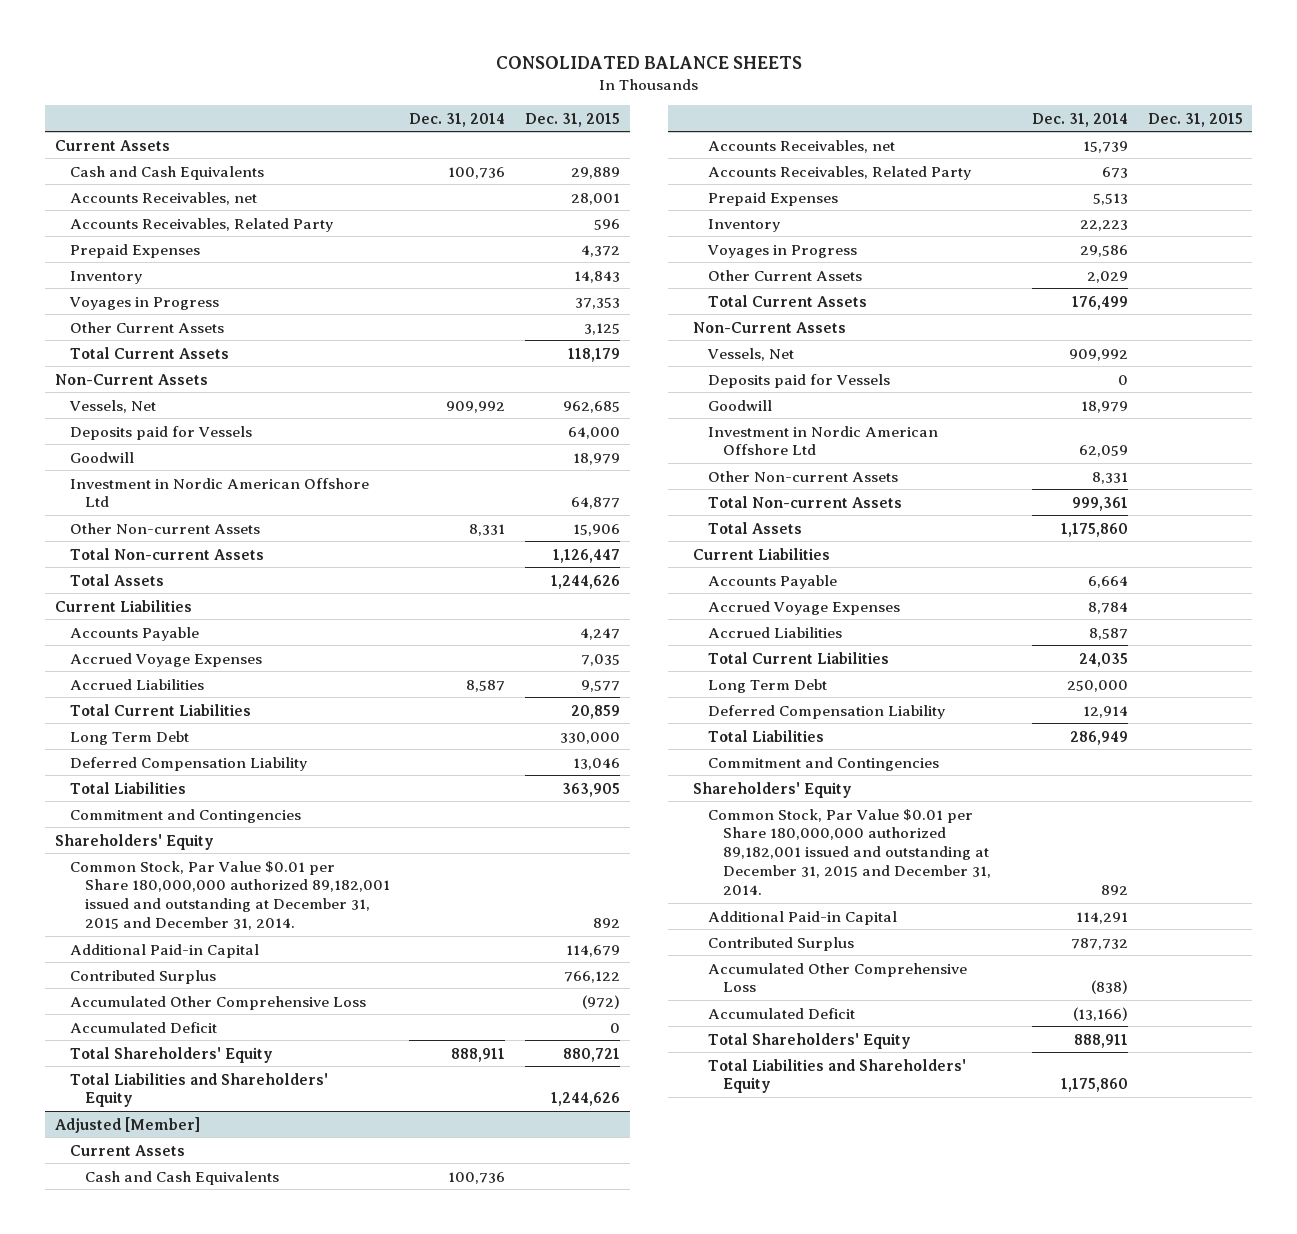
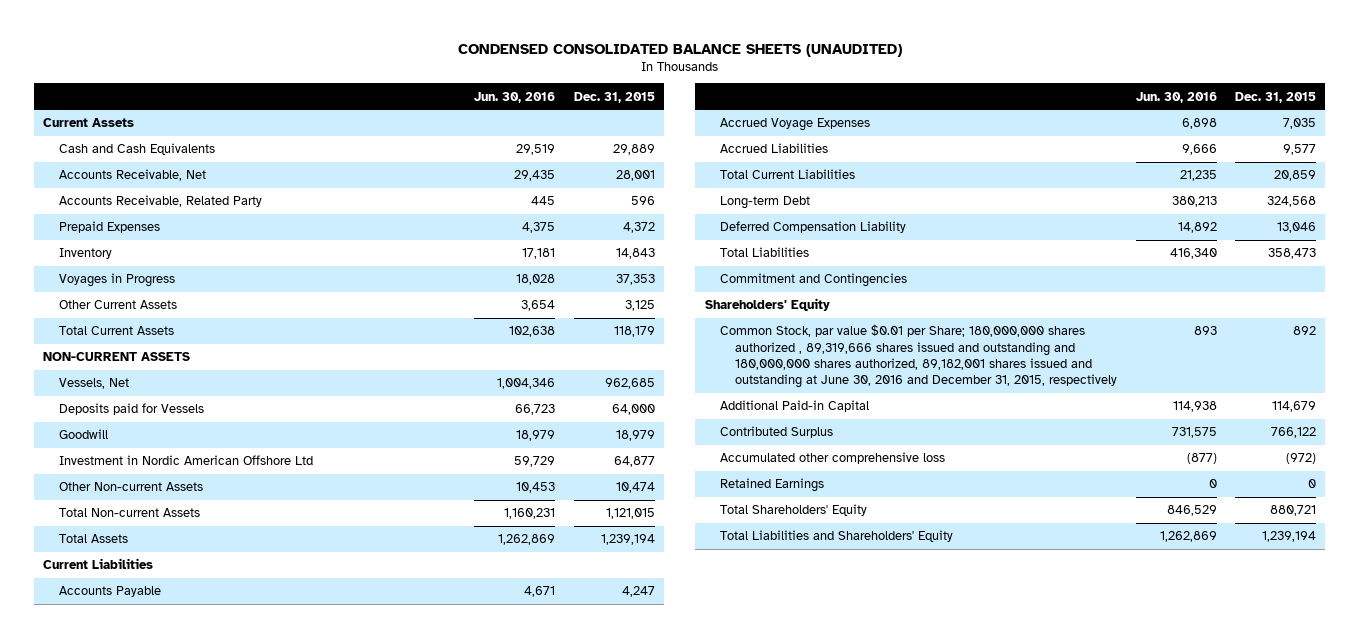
- CONSOLIDATED BALANCE SHEETS
+ CONDENSED CONSOLIDATED BALANCE SHEETS (UNAUDITED)
- | Dec. 31, 2014 | Dec. 31, 2015
+ | Jun. 30, 2016 | Dec. 31, 2015
- Accounts Receivables, net | | 28,001
- Accounts Receivables, Related Party | | 596
+ Accounts Receivable, Net | 29,435 | 28,001
+ Accounts Receivable, Related Party | 445 | 596
- Non-Current Assets
+ NON-CURRENT ASSETS
- Other Non-current Assets | 8,331 | 15,906
- Total Non-current Assets | | 1,126,447
- Total Assets | | 1,244,626
+ Other Non-current Assets | 10,453 | 10,474
+ Total Non-current Assets | 1,160,231 | 1,121,015
+ Total Assets | 1,262,869 | 1,239,194
- Long Term Debt | | 330,000
+ Long-term Debt | 380,213 | 324,568
- Total Liabilities | | 363,905
+ Total Liabilities | 416,340 | 358,473
- Common Stock, Par Value $0.01 per Share 180,000,000 authorized 89,182,001 issued and outstanding at December 31, 2015 and December 31, 2014. | | 892
+ Common Stock, par value $0.01 per Share; 180,000,000 shares authorized , 89,319,666 shares issued and outstanding and 180,000,000 shares authorized, 89,182,001 shares issued and outstanding at June 30, 2016 and December 31, 2015, respectively | 893 | 892
- Accumulated Other Comprehensive Loss | | (972)
- Accumulated Deficit | | 0
+ Accumulated other comprehensive loss | (877) | (972)
+ Retained Earnings | 0 | 0
- Total Liabilities and Shareholders' Equity | | 1,244,626
- Adjusted [Member]
- Current Assets
- Cash and Cash Equivalents | 100,736 |
- Accounts Receivables, net | 15,739 |
- Accounts Receivables, Related Party | 673 |
- Prepaid Expenses | 5,513 |
- Inventory | 22,223 |
- Voyages in Progress | 29,586 |
- Other Current Assets | 2,029 |
- Total Current Assets | 176,499 |
- Non-Current Assets
- Vessels, Net | 909,992 |
- Deposits paid for Vessels | 0 |
- Goodwill | 18,979 |
- Investment in Nordic American Offshore Ltd | 62,059 |
- Other Non-current Assets | 8,331 |
- Total Non-current Assets | 999,361 |
- Total Assets | 1,175,860 |
- Current Liabilities
- Accounts Payable | 6,664 |
- Accrued Voyage Expenses | 8,784 |
- Accrued Liabilities | 8,587 |
- Total Current Liabilities | 24,035 |
- Long Term Debt | 250,000 |
- Deferred Compensation Liability | 12,914 |
- Total Liabilities | 286,949 |
- Commitment and Contingencies
- Shareholders' Equity
- Common Stock, Par Value $0.01 per Share 180,000,000 authorized 89,182,001 issued and outstanding at December 31, 2015 and December 31, 2014. | 892 |
- Additional Paid-in Capital | 114,291 |
- Contributed Surplus | 787,732 |
- Accumulated Other Comprehensive Loss | (838) |
- Accumulated Deficit | (13,166) |
- Total Shareholders' Equity | 888,911 |
- Total Liabilities and Shareholders' Equity | 1,175,860 |
+ Total Liabilities and Shareholders' Equity | 1,262,869 | 1,239,194

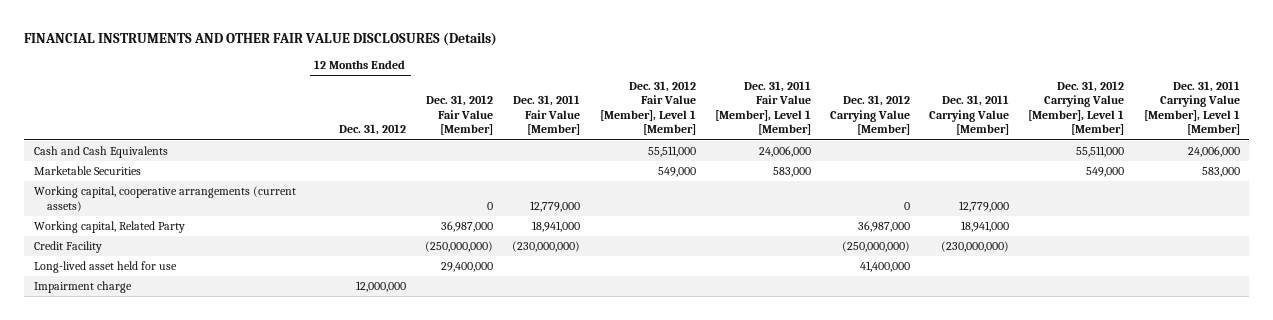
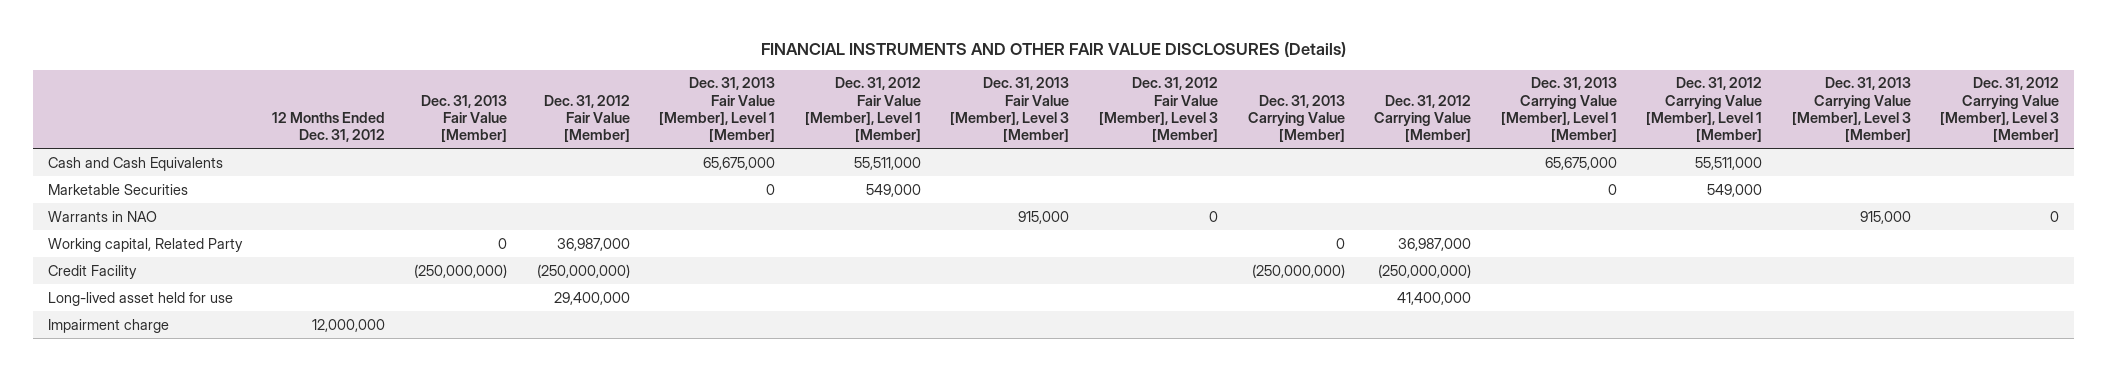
- | 12 Months Ended Dec. 31, 2012 | Dec. 31, 2012 Fair Value [Member] | Dec. 31, 2011 Fair Value [Member] | Dec. 31, 2012 Fair Value [Member], Level 1 [Member] | Dec. 31, 2011 Fair Value [Member], Level 1 [Member] | Dec. 31, 2012 Carrying Value [Member] | Dec. 31, 2011 Carrying Value [Member] | Dec. 31, 2012 Carrying Value [Member], Level 1 [Member] | Dec. 31, 2011 Carrying Value [Member], Level 1 [Member]
+ | 12 Months Ended Dec. 31, 2012 | Dec. 31, 2013 Fair Value [Member] | Dec. 31, 2012 Fair Value [Member] | Dec. 31, 2013 Fair Value [Member], Level 1 [Member] | Dec. 31, 2012 Fair Value [Member], Level 1 [Member] | Dec. 31, 2013 Fair Value [Member], Level 3 [Member] | Dec. 31, 2012 Fair Value [Member], Level 3 [Member] | Dec. 31, 2013 Carrying Value [Member] | Dec. 31, 2012 Carrying Value [Member] | Dec. 31, 2013 Carrying Value [Member], Level 1 [Member] | Dec. 31, 2012 Carrying Value [Member], Level 1 [Member] | Dec. 31, 2013 Carrying Value [Member], Level 3 [Member] | Dec. 31, 2012 Carrying Value [Member], Level 3 [Member]
- Working capital, cooperative arrangements (current assets) | | 0 | 12,779,000 | | | 0 | 12,779,000 | |
+ Warrants in NAO | | | | | | 915,000 | 0 | | | | | 915,000 | 0

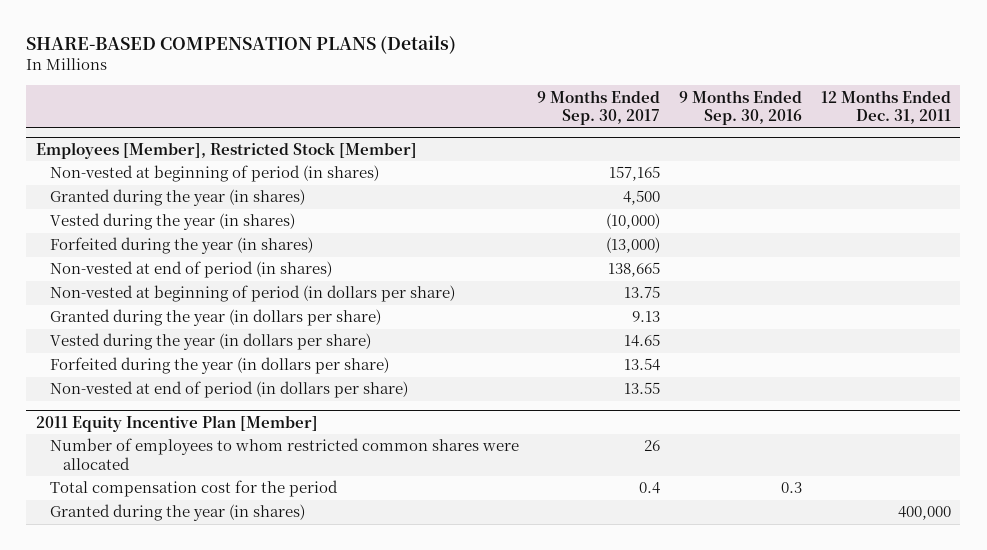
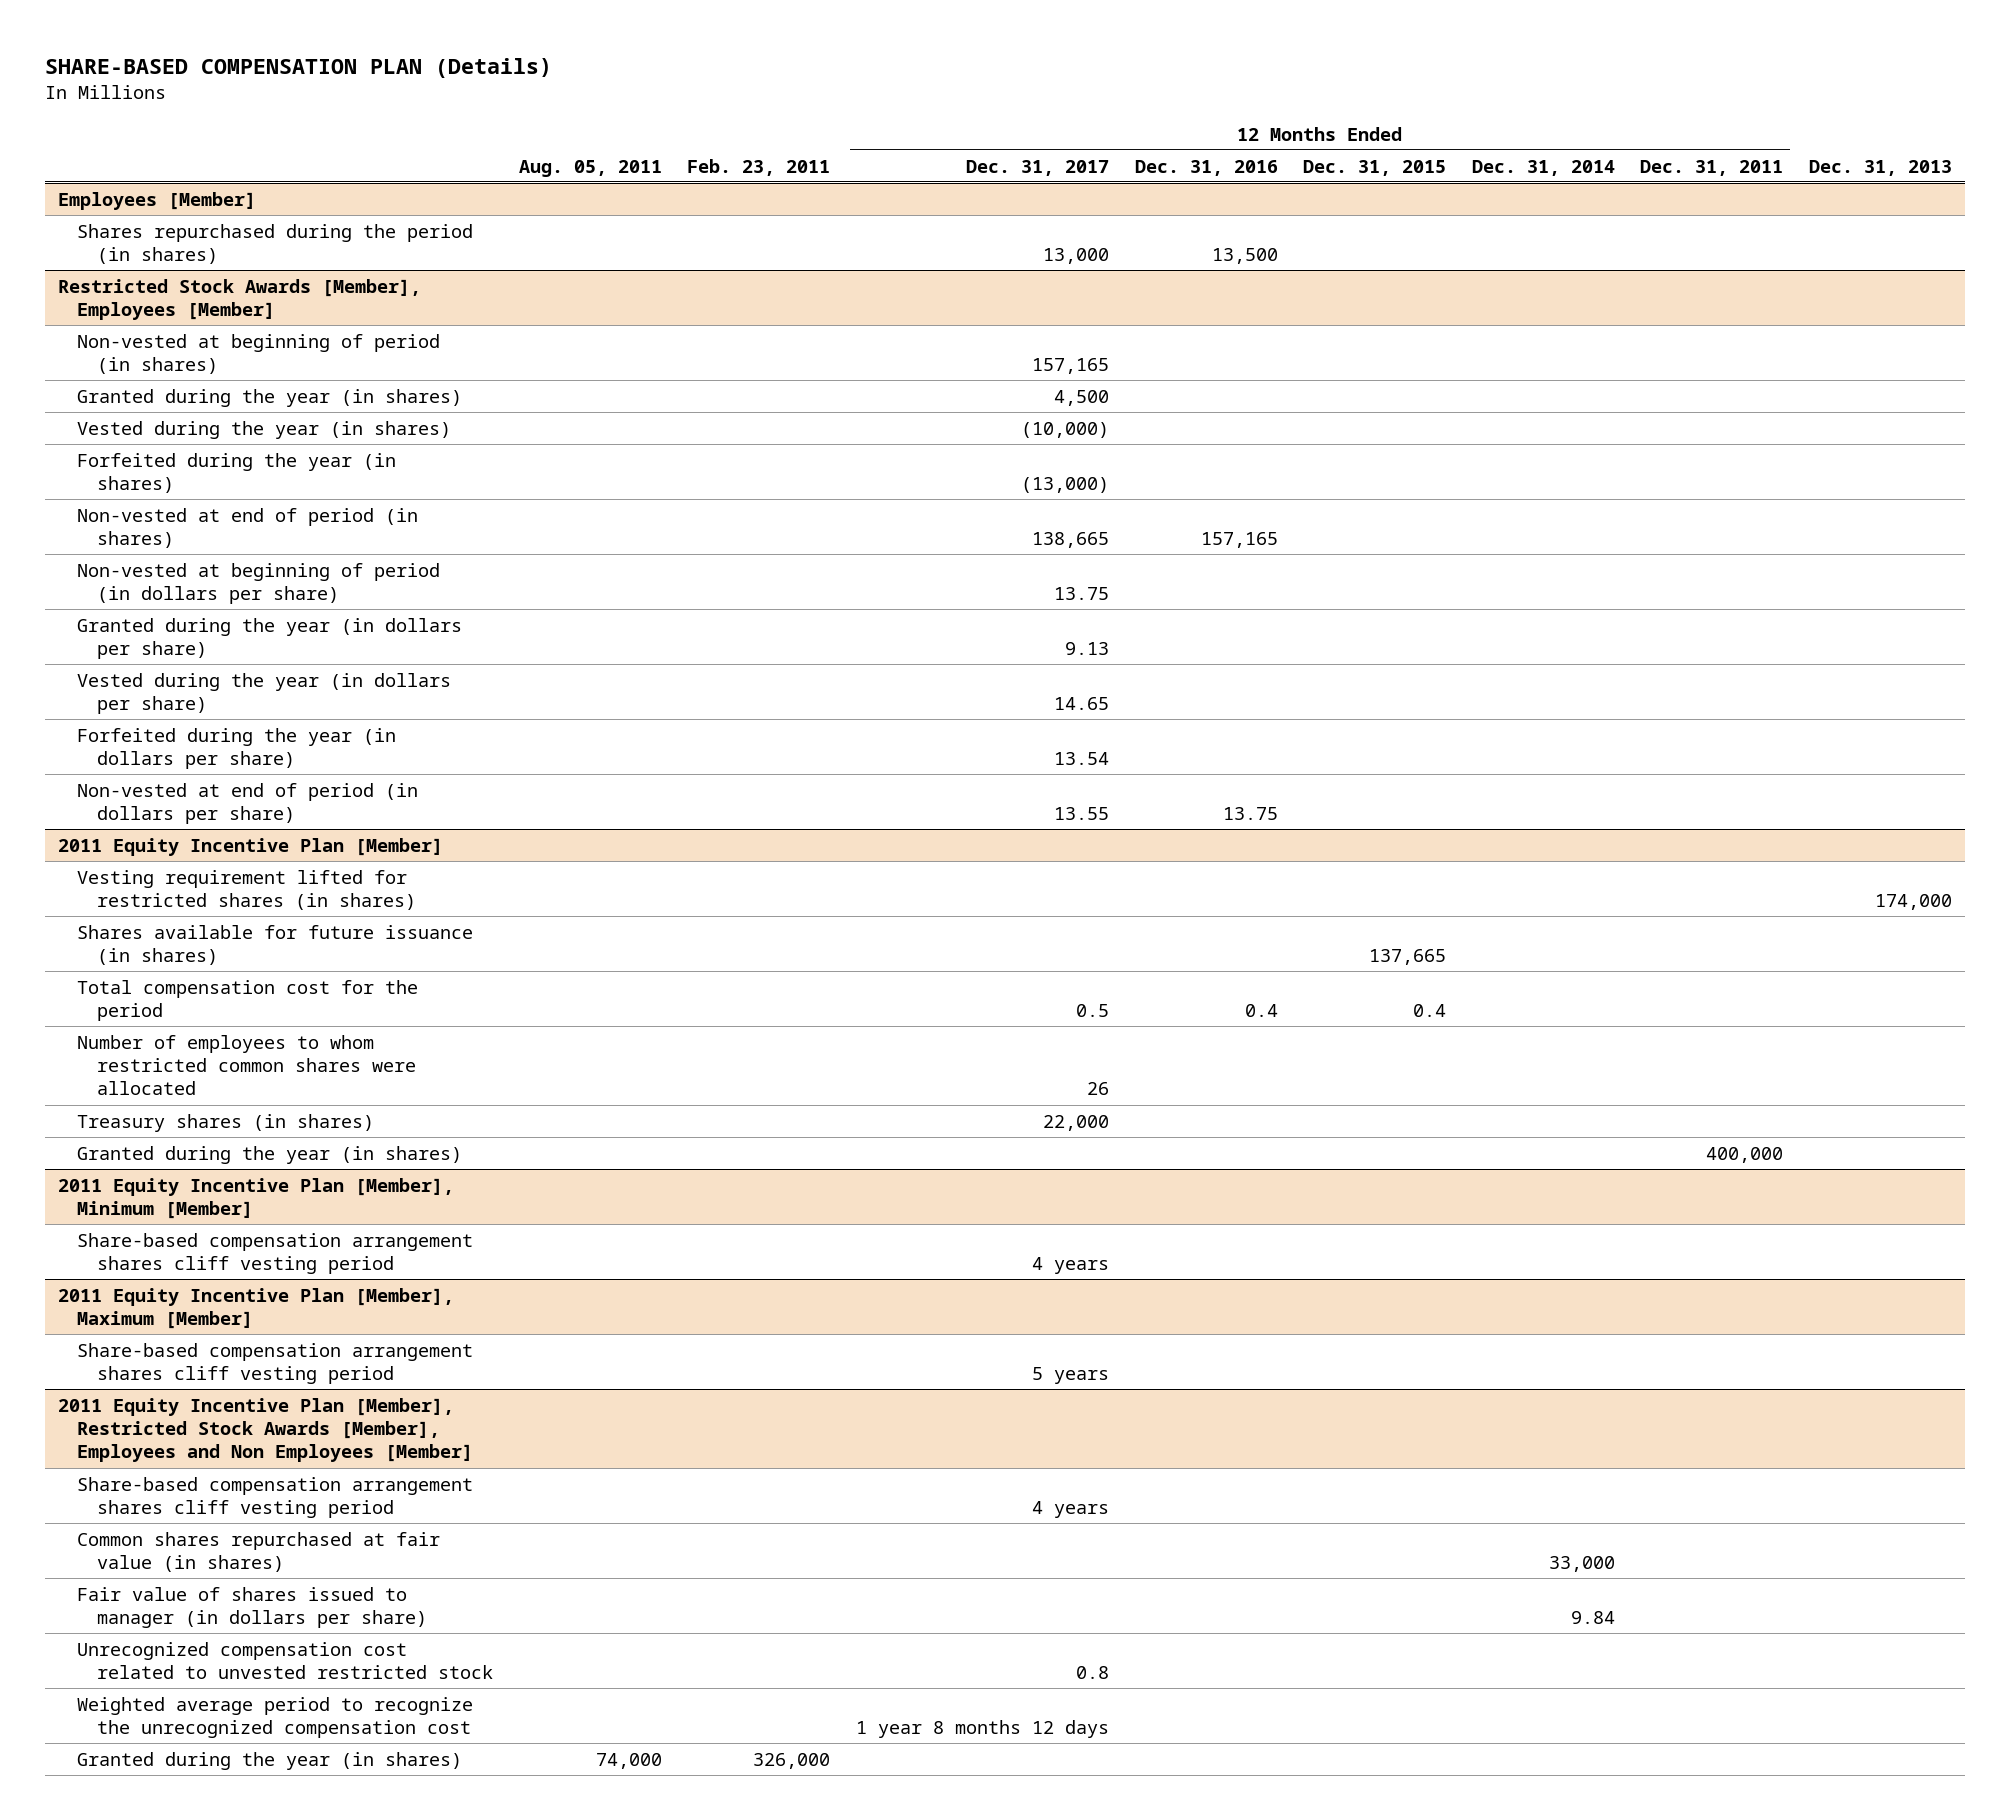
- SHARE-BASED COMPENSATION PLANS (Details)
+ SHARE-BASED COMPENSATION PLAN (Details)
- | 9 Months Ended Sep. 30, 2017 | 9 Months Ended Sep. 30, 2016 | 12 Months Ended Dec. 31, 2011
+ | Aug. 05, 2011 | Feb. 23, 2011 | 12 Months Ended Dec. 31, 2017 | 12 Months Ended Dec. 31, 2016 | 12 Months Ended Dec. 31, 2015 | 12 Months Ended Dec. 31, 2014 | 12 Months Ended Dec. 31, 2011 | Dec. 31, 2013
- Employees [Member], Restricted Stock [Member]
+ Employees [Member]
+ Shares repurchased during the period (in shares) | | | 13,000 | 13,500 | | | |
+ Restricted Stock Awards [Member], Employees [Member]
@ 2011 Equity Incentive Plan [Member]
+ Vesting requirement lifted for restricted shares (in shares) | | | | | | | | 174,000
+ Shares available for future issuance (in shares) | | | | | 137,665 | | |
moved down: Number of employees to whom restricted common shares were allocated | | | 26 | | | | |
+ Treasury shares (in shares) | | | 22,000 | | | | |
+ 2011 Equity Incentive Plan [Member], Minimum [Member]
+ Share-based compensation arrangement shares cliff vesting period | | | 4 years | | | | |
+ 2011 Equity Incentive Plan [Member], Maximum [Member]
+ Share-based compensation arrangement shares cliff vesting period | | | 5 years | | | | |
+ 2011 Equity Incentive Plan [Member], Restricted Stock Awards [Member], Employees and Non Employees [Member]
+ Share-based compensation arrangement shares cliff vesting period | | | 4 years | | | | |
+ Common shares repurchased at fair value (in shares) | | | | | | 33,000 | |
+ Fair value of shares issued to manager (in dollars per share) | | | | | | 9.84 | |
+ Unrecognized compensation cost related to unvested restricted stock | | | 0.8 | | | | |
+ Weighted average period to recognize the unrecognized compensation cost | | | 1 year 8 months 12 days | | | | |
+ Granted during the year (in shares) | 74,000 | 326,000 | | | | | |

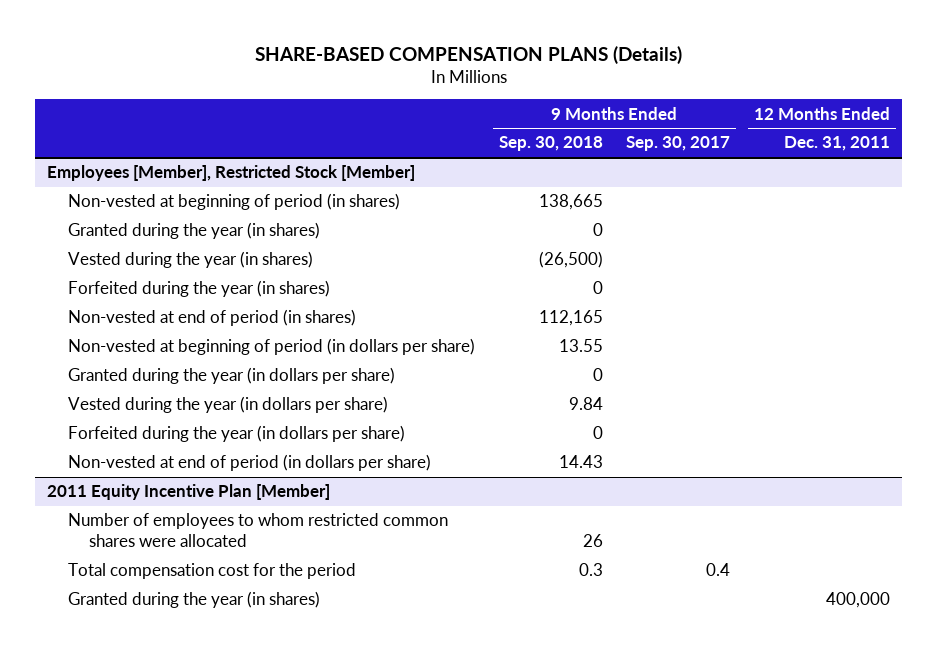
- SHARE-BASED COMPENSATION PLAN (Details)
+ SHARE-BASED COMPENSATION PLANS (Details)
- | Aug. 05, 2011 | Feb. 23, 2011 | 12 Months Ended Dec. 31, 2017 | 12 Months Ended Dec. 31, 2016 | 12 Months Ended Dec. 31, 2015 | 12 Months Ended Dec. 31, 2014 | 12 Months Ended Dec. 31, 2011 | Dec. 31, 2013
+ | 9 Months Ended Sep. 30, 2018 | 9 Months Ended Sep. 30, 2017 | 12 Months Ended Dec. 31, 2011
- Employees [Member]
- Shares repurchased during the period (in shares) | | | 13,000 | 13,500 | | | |
- Restricted Stock Awards [Member], Employees [Member]
+ Employees [Member], Restricted Stock [Member]
@ 2011 Equity Incentive Plan [Member]
- Vesting requirement lifted for restricted shares (in shares) | | | | | | | | 174,000
- Shares available for future issuance (in shares) | | | | | 137,665 | | |
- Treasury shares (in shares) | | | 22,000 | | | | |
moved down: Total compensation cost for the period | 0.3 | 0.4 |
- 2011 Equity Incentive Plan [Member], Minimum [Member]
- Share-based compensation arrangement shares cliff vesting period | | | 4 years | | | | |
- 2011 Equity Incentive Plan [Member], Maximum [Member]
- Share-based compensation arrangement shares cliff vesting period | | | 5 years | | | | |
- 2011 Equity Incentive Plan [Member], Restricted Stock Awards [Member], Employees and Non Employees [Member]
- Share-based compensation arrangement shares cliff vesting period | | | 4 years | | | | |
- Common shares repurchased at fair value (in shares) | | | | | | 33,000 | |
- Fair value of shares issued to manager (in dollars per share) | | | | | | 9.84 | |
- Unrecognized compensation cost related to unvested restricted stock | | | 0.8 | | | | |
- Weighted average period to recognize the unrecognized compensation cost | | | 1 year 8 months 12 days | | | | |
- Granted during the year (in shares) | 74,000 | 326,000 | | | | | |

